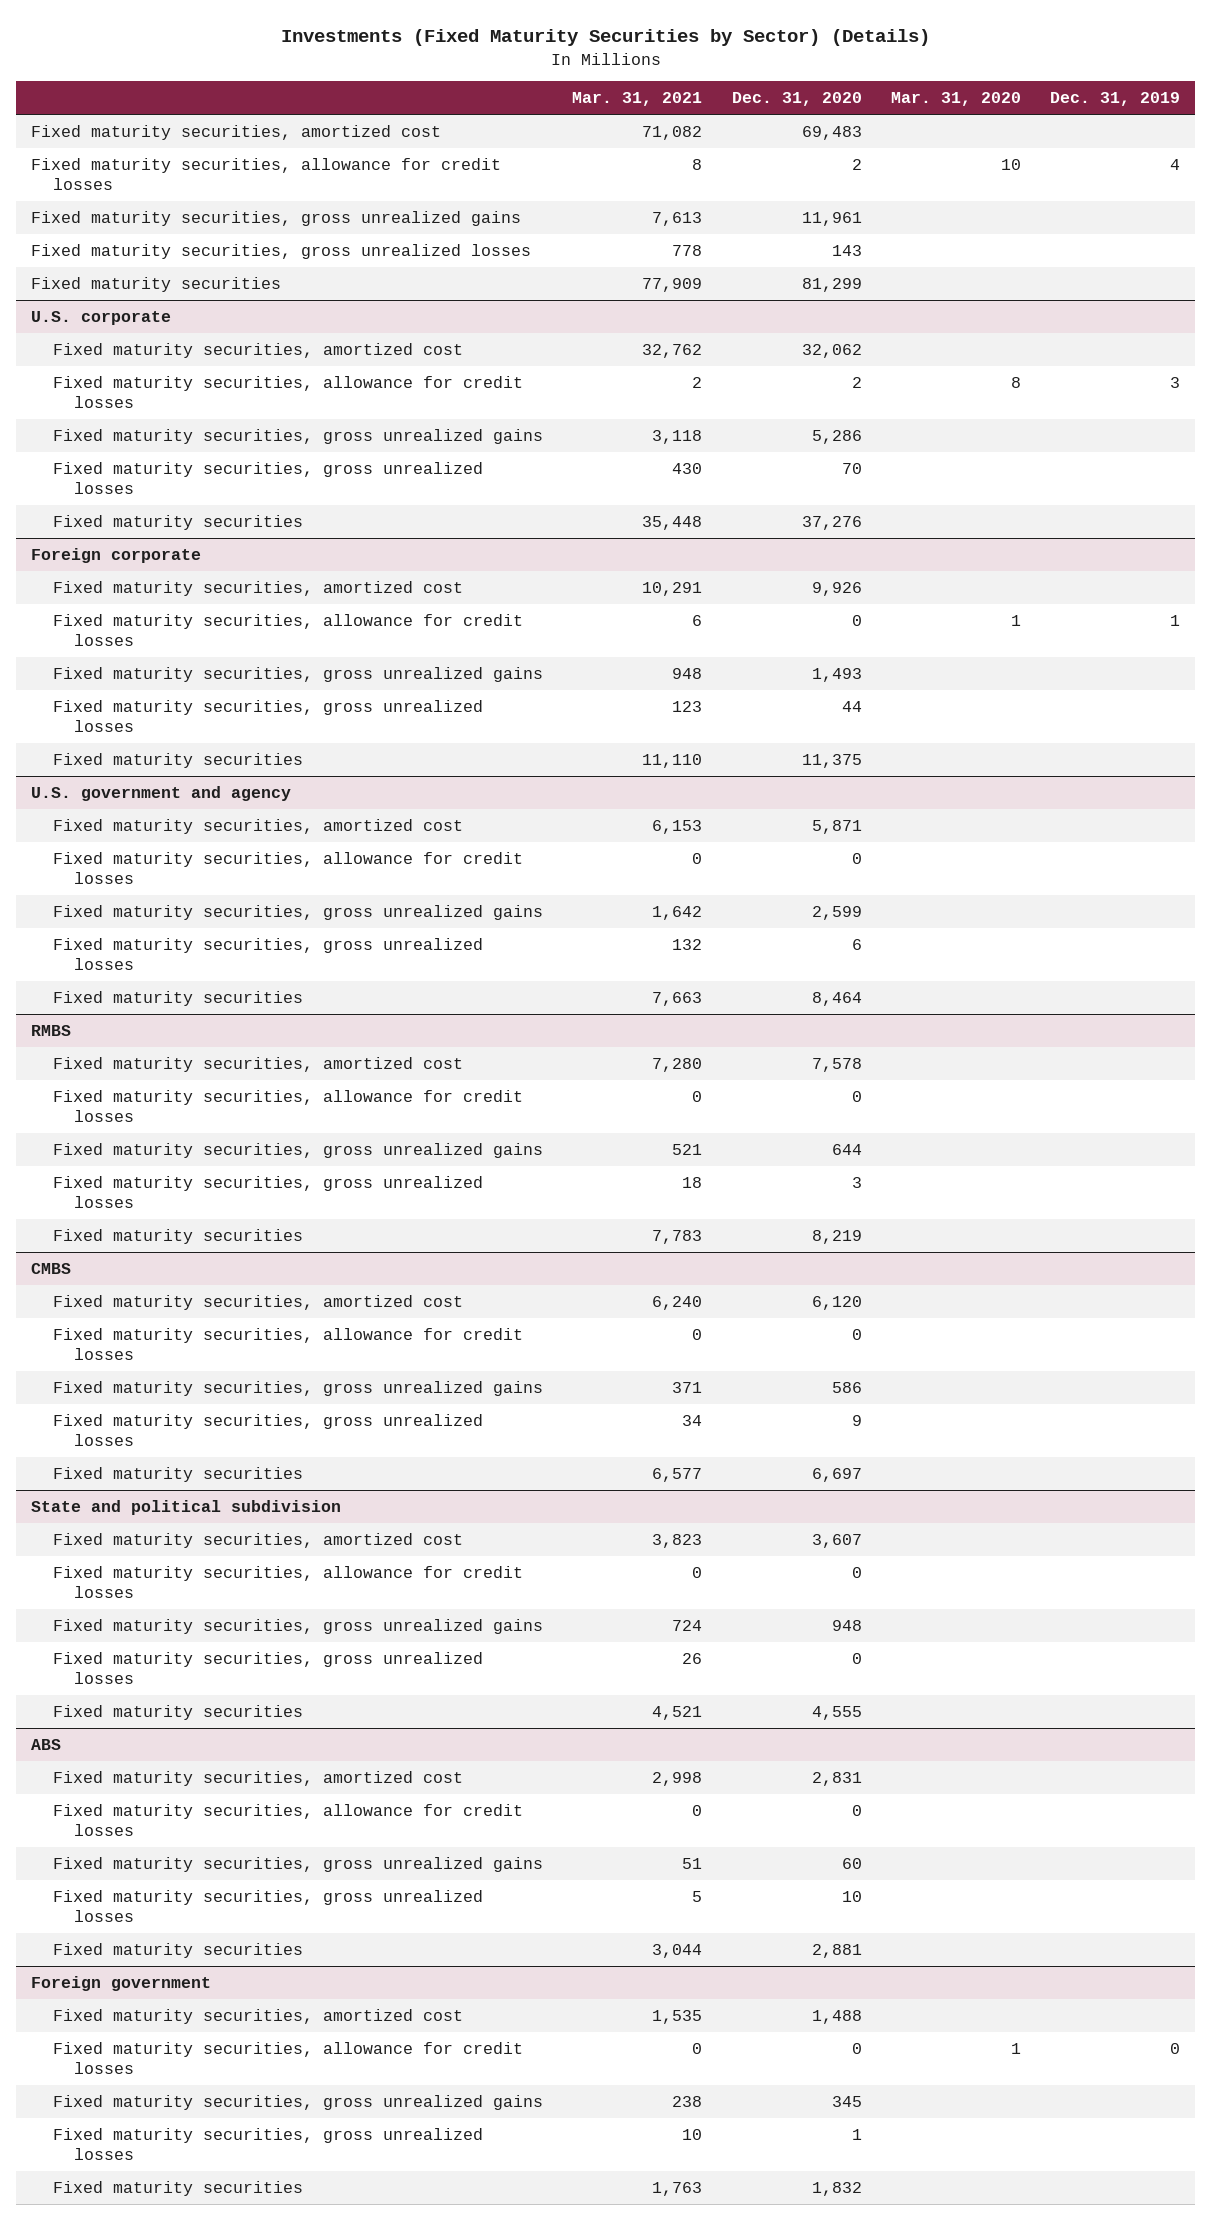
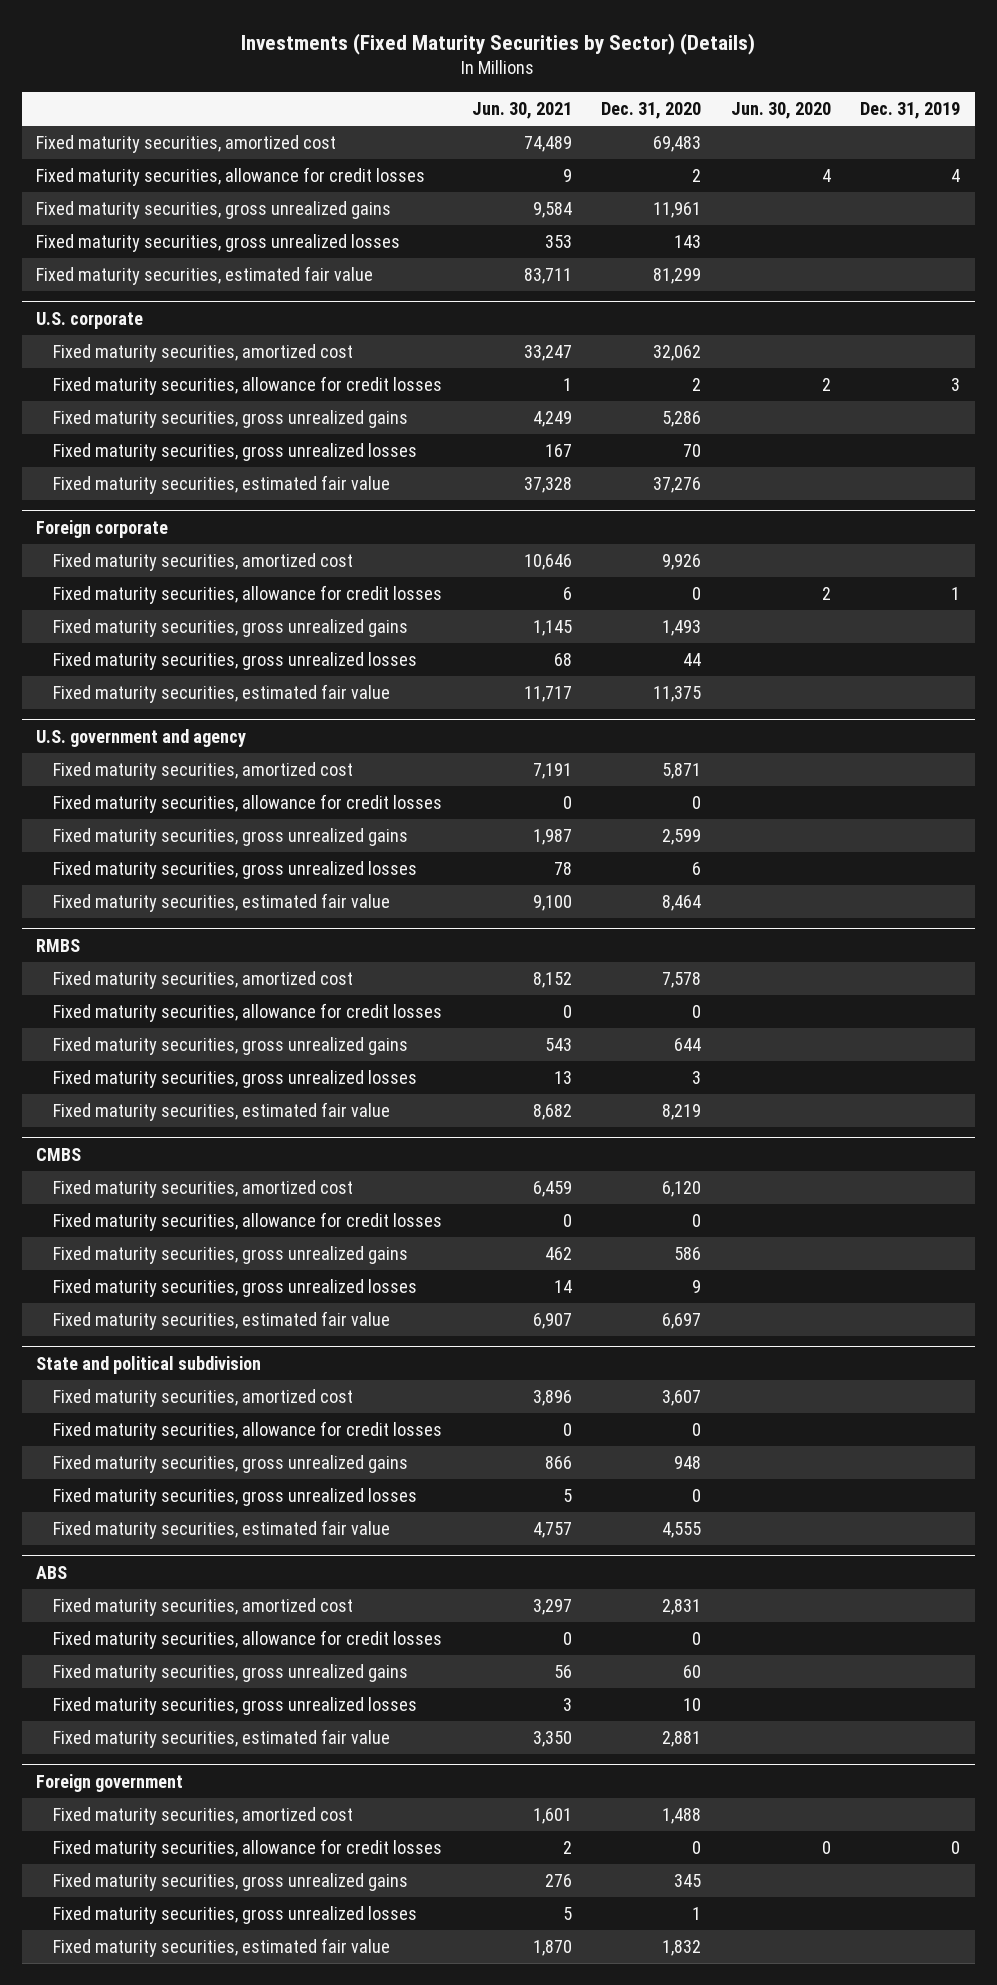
- | Mar. 31, 2021 | Dec. 31, 2020 | Mar. 31, 2020 | Dec. 31, 2019
+ | Jun. 30, 2021 | Dec. 31, 2020 | Jun. 30, 2020 | Dec. 31, 2019
- Fixed maturity securities | 77,909 | 81,299 | |
+ Fixed maturity securities, estimated fair value | 83,711 | 81,299 | |
@ U.S. corporate
- Fixed maturity securities | 35,448 | 37,276 | |
+ Fixed maturity securities, estimated fair value | 37,328 | 37,276 | |
@ Foreign corporate
- Fixed maturity securities | 11,110 | 11,375 | |
+ Fixed maturity securities, estimated fair value | 11,717 | 11,375 | |
@ U.S. government and agency
- Fixed maturity securities | 7,663 | 8,464 | |
+ Fixed maturity securities, estimated fair value | 9,100 | 8,464 | |
@ RMBS
- Fixed maturity securities | 7,783 | 8,219 | |
+ Fixed maturity securities, estimated fair value | 8,682 | 8,219 | |
@ CMBS
- Fixed maturity securities | 6,577 | 6,697 | |
+ Fixed maturity securities, estimated fair value | 6,907 | 6,697 | |
@ State and political subdivision
- Fixed maturity securities | 4,521 | 4,555 | |
+ Fixed maturity securities, estimated fair value | 4,757 | 4,555 | |
@ ABS
- Fixed maturity securities | 3,044 | 2,881 | |
+ Fixed maturity securities, estimated fair value | 3,350 | 2,881 | |
@ Foreign government
- Fixed maturity securities | 1,763 | 1,832 | |
+ Fixed maturity securities, estimated fair value | 1,870 | 1,832 | |

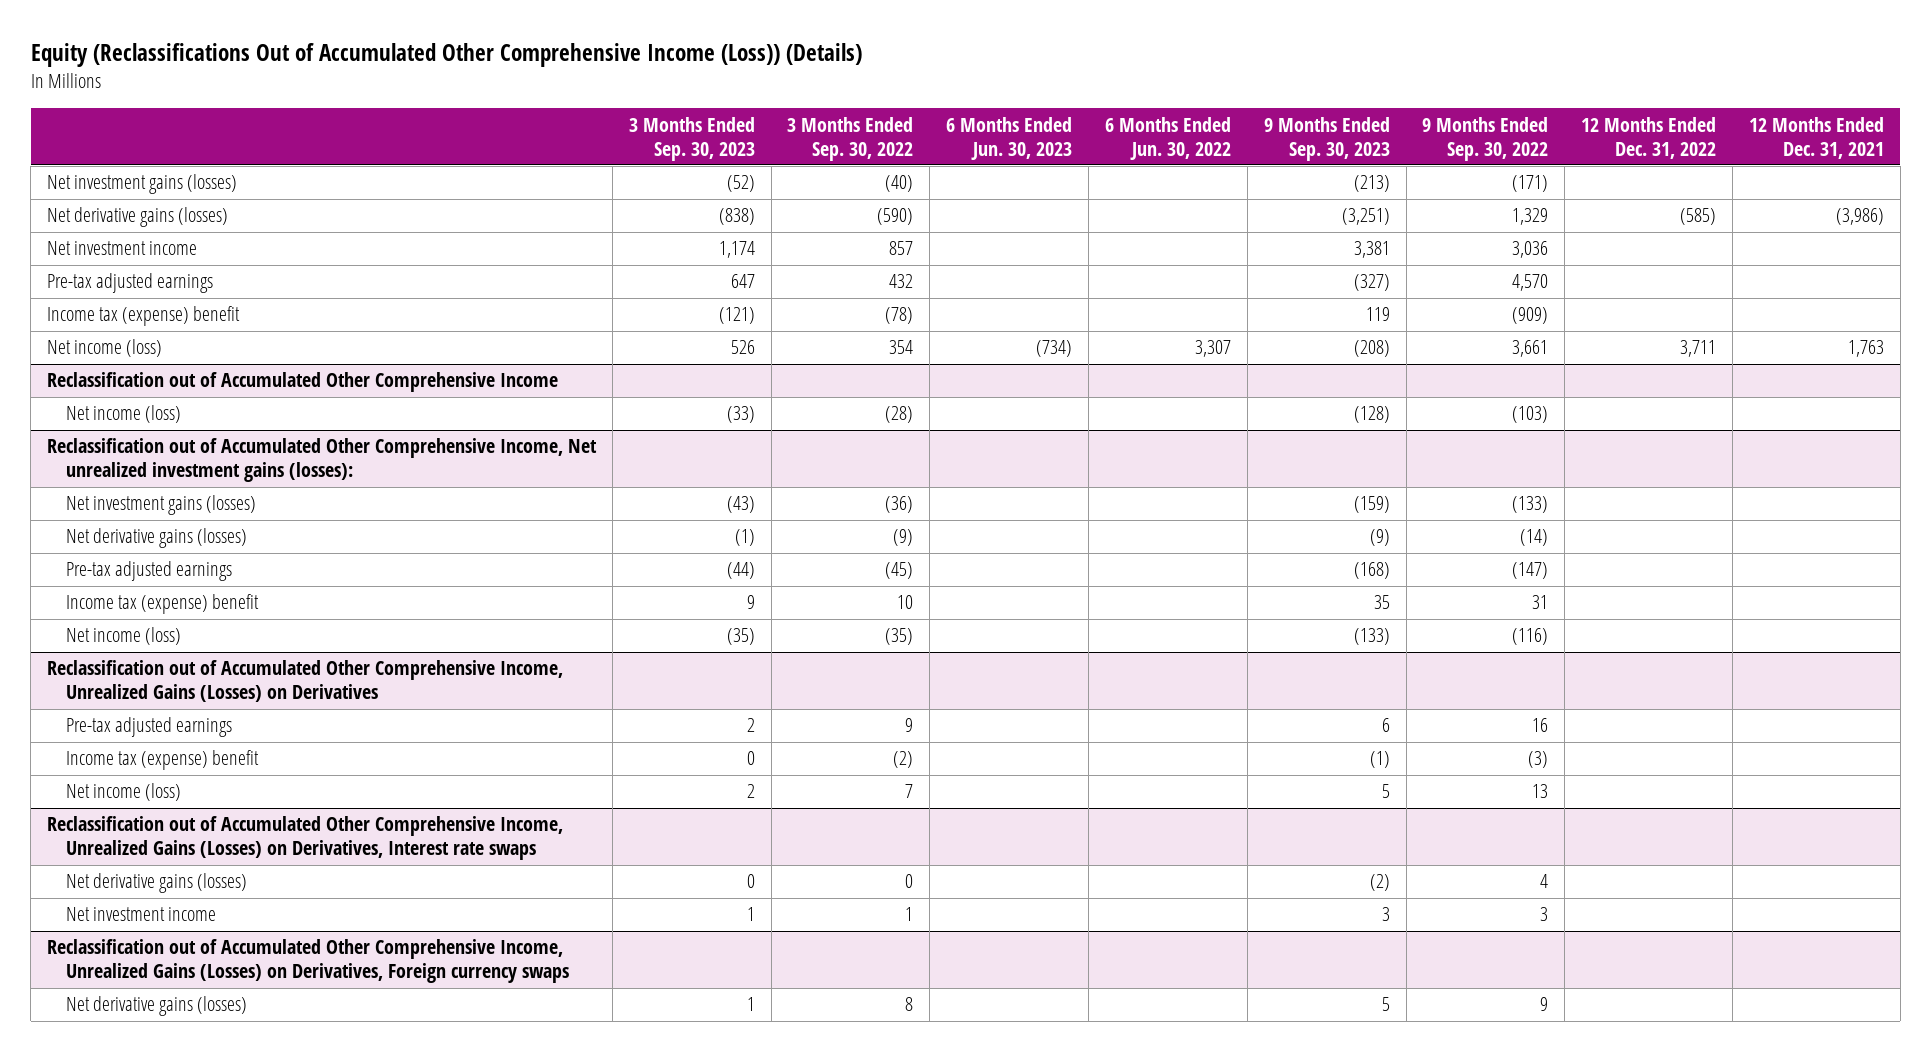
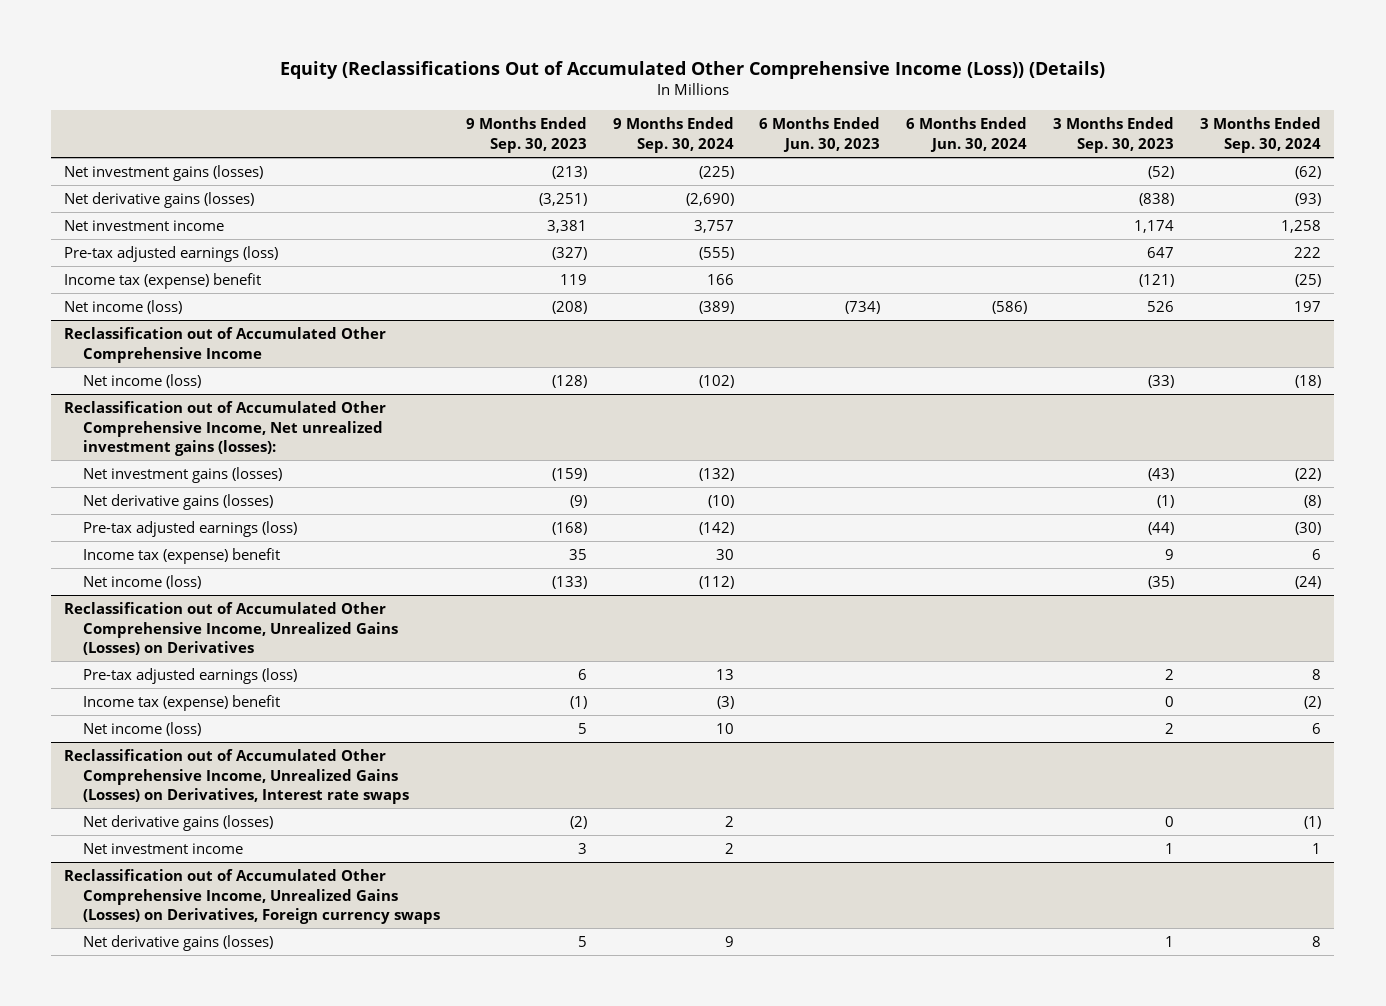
- | 3 Months Ended Sep. 30, 2023 | 3 Months Ended Sep. 30, 2022 | 6 Months Ended Jun. 30, 2023 | 6 Months Ended Jun. 30, 2022 | 9 Months Ended Sep. 30, 2023 | 9 Months Ended Sep. 30, 2022 | 12 Months Ended Dec. 31, 2022 | 12 Months Ended Dec. 31, 2021
+ | 9 Months Ended Sep. 30, 2023 | 9 Months Ended Sep. 30, 2024 | 6 Months Ended Jun. 30, 2023 | 6 Months Ended Jun. 30, 2024 | 3 Months Ended Sep. 30, 2023 | 3 Months Ended Sep. 30, 2024
- Pre-tax adjusted earnings | 647 | 432 | | | (327) | 4,570 | |
+ Pre-tax adjusted earnings (loss) | (327) | (555) | | | 647 | 222
@ Reclassification out of Accumulated Other Comprehensive Income, Net unrealized investment gains (losses):
- Pre-tax adjusted earnings | (44) | (45) | | | (168) | (147) | |
+ Pre-tax adjusted earnings (loss) | (168) | (142) | | | (44) | (30)
@ Reclassification out of Accumulated Other Comprehensive Income, Unrealized Gains (Losses) on Derivatives
- Pre-tax adjusted earnings | 2 | 9 | | | 6 | 16 | |
+ Pre-tax adjusted earnings (loss) | 6 | 13 | | | 2 | 8

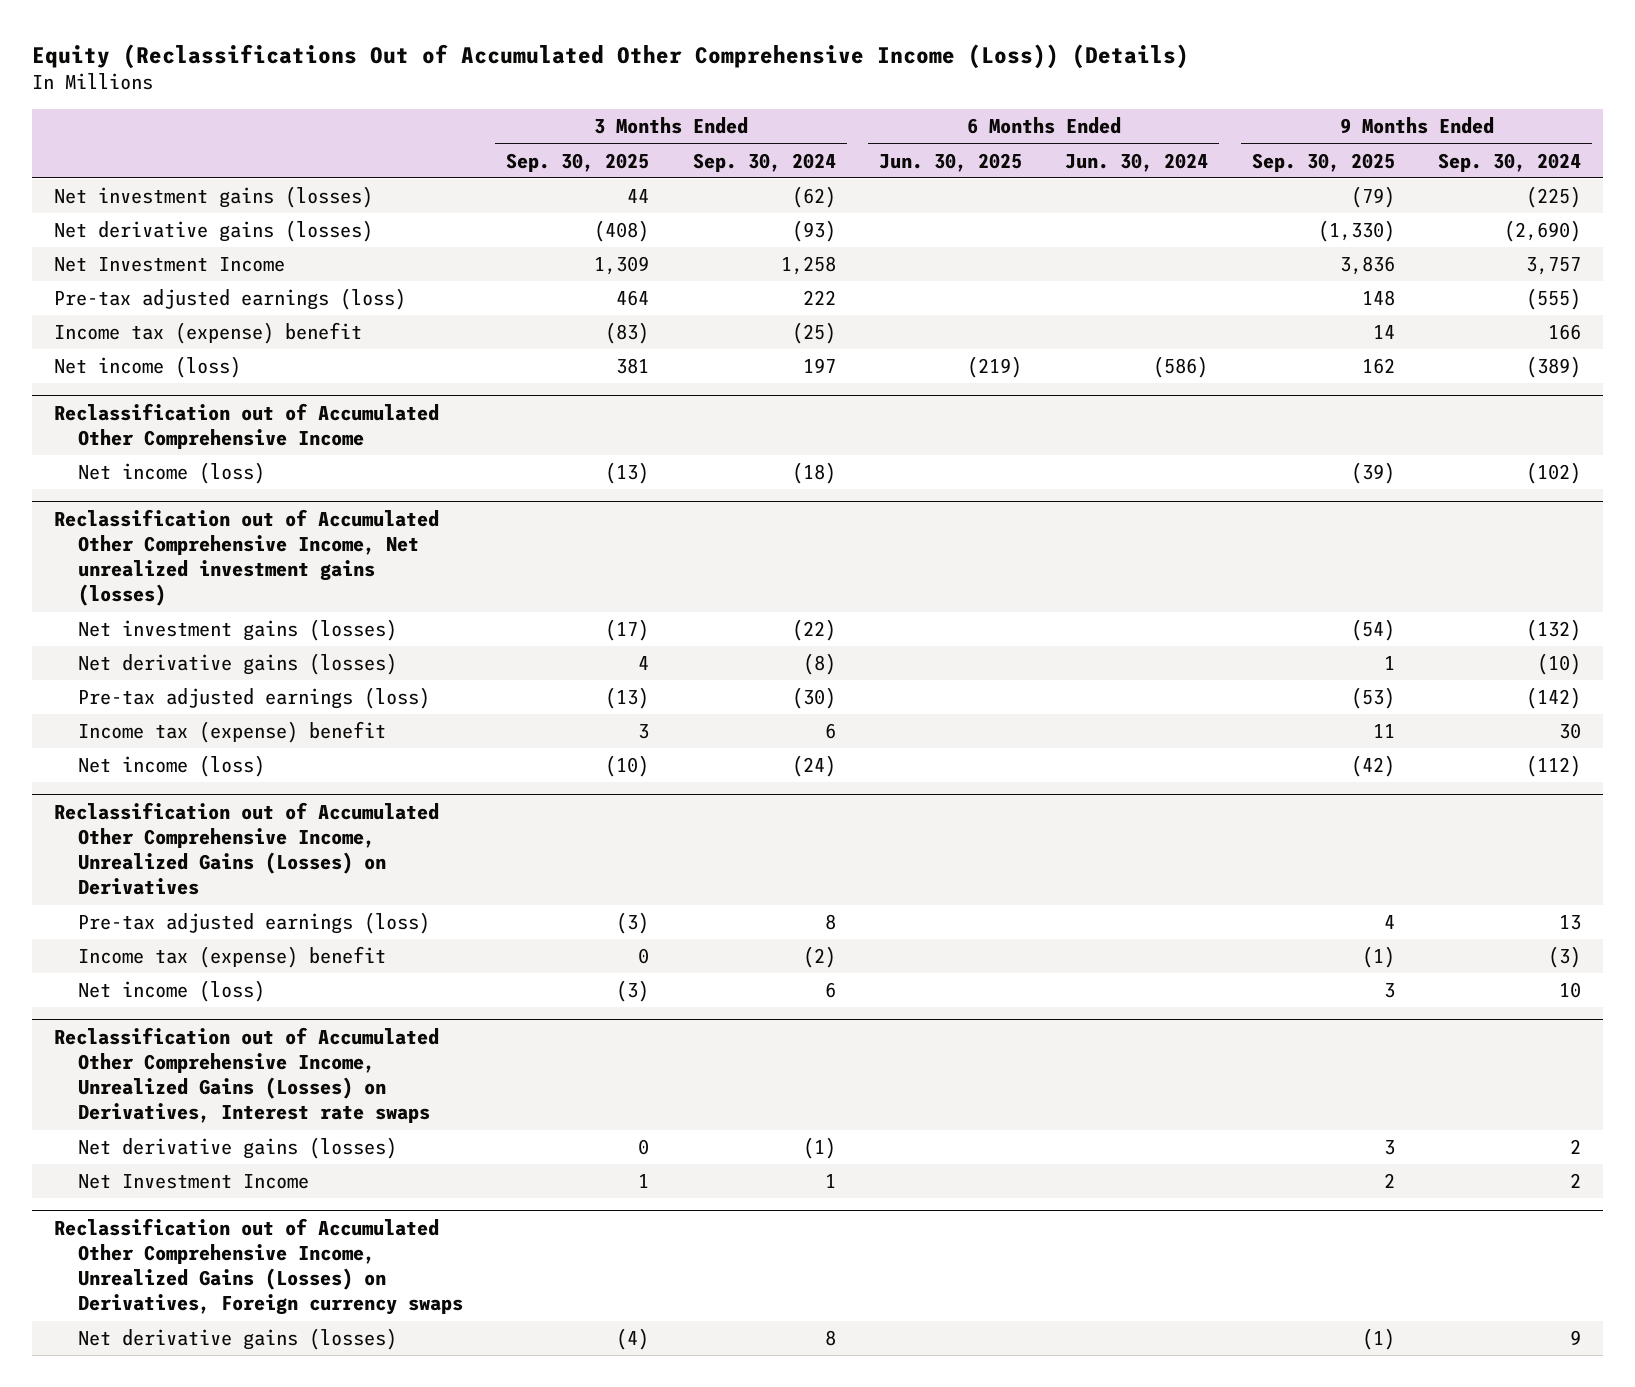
- | 9 Months Ended Sep. 30, 2023 | 9 Months Ended Sep. 30, 2024 | 6 Months Ended Jun. 30, 2023 | 6 Months Ended Jun. 30, 2024 | 3 Months Ended Sep. 30, 2023 | 3 Months Ended Sep. 30, 2024
+ | 3 Months Ended Sep. 30, 2025 | 3 Months Ended Sep. 30, 2024 | 6 Months Ended Jun. 30, 2025 | 6 Months Ended Jun. 30, 2024 | 9 Months Ended Sep. 30, 2025 | 9 Months Ended Sep. 30, 2024
- Net investment income | 3,381 | 3,757 | | | 1,174 | 1,258
+ Net Investment Income | 1,309 | 1,258 | | | 3,836 | 3,757
- Reclassification out of Accumulated Other Comprehensive Income, Net unrealized investment gains (losses):
+ Reclassification out of Accumulated Other Comprehensive Income, Net unrealized investment gains (losses)
@ Reclassification out of Accumulated Other Comprehensive Income, Unrealized Gains (Losses) on Derivatives, Interest rate swaps
- Net investment income | 3 | 2 | | | 1 | 1
+ Net Investment Income | 1 | 1 | | | 2 | 2

